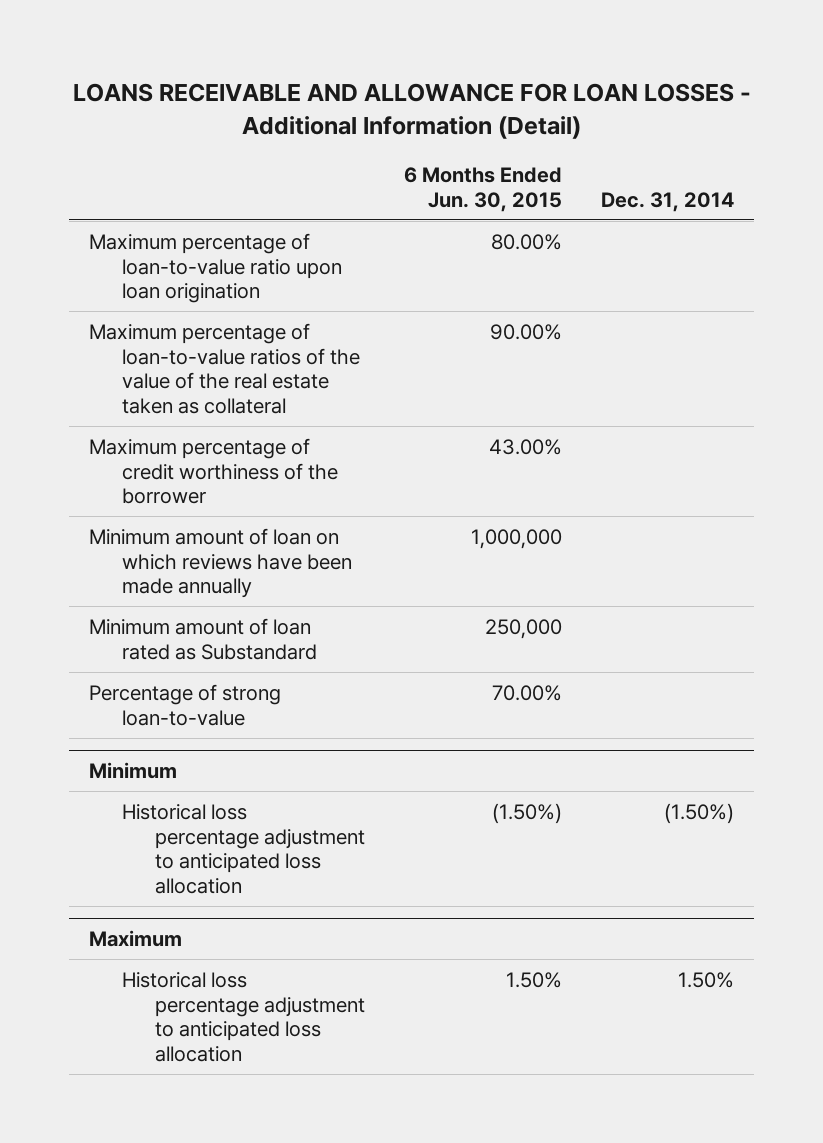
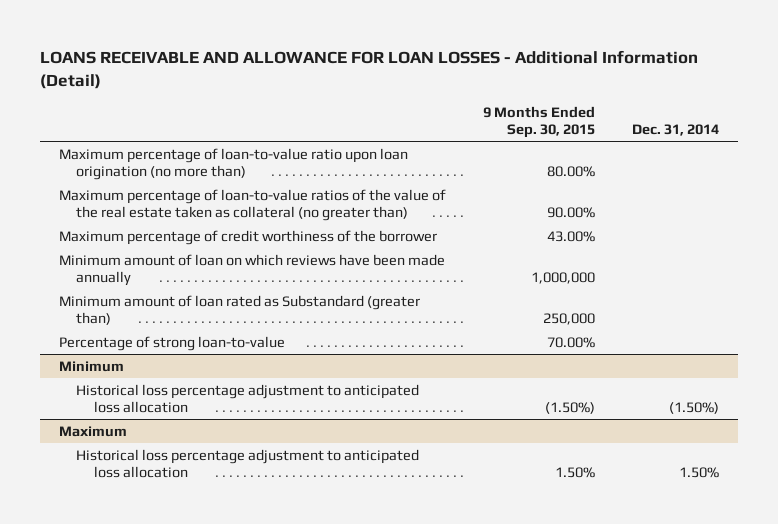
- | 6 Months Ended Jun. 30, 2015 | Dec. 31, 2014
+ | 9 Months Ended Sep. 30, 2015 | Dec. 31, 2014
- Maximum percentage of loan-to-value ratio upon loan origination | 80.00% |
- Maximum percentage of loan-to-value ratios of the value of the real estate taken as collateral | 90.00% |
+ Maximum percentage of loan-to-value ratio upon loan origination (no more than) | 80.00% |
+ Maximum percentage of loan-to-value ratios of the value of the real estate taken as collateral (no greater than) | 90.00% |
- Minimum amount of loan rated as Substandard | 250,000 |
+ Minimum amount of loan rated as Substandard (greater than) | 250,000 |

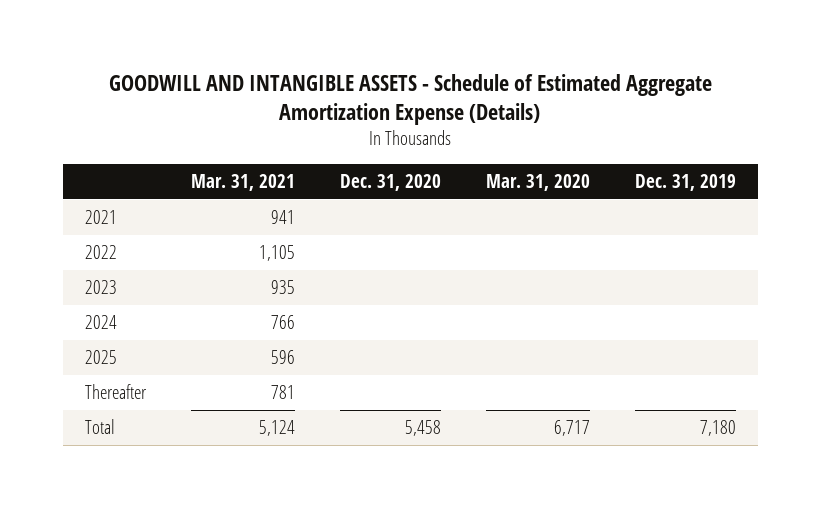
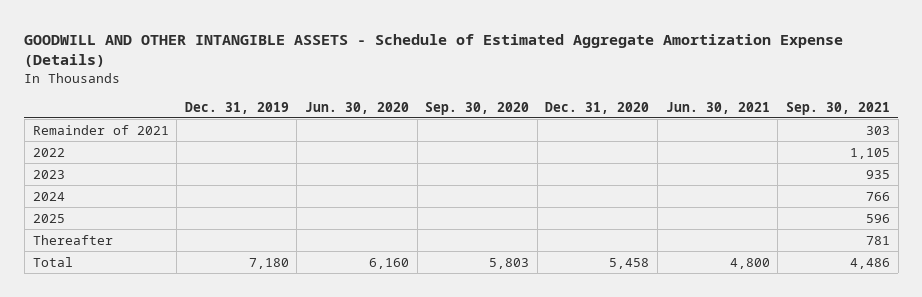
- GOODWILL AND INTANGIBLE ASSETS - Schedule of Estimated Aggregate Amortization Expense (Details)
+ GOODWILL AND OTHER INTANGIBLE ASSETS - Schedule of Estimated Aggregate Amortization Expense (Details)
- | Mar. 31, 2021 | Dec. 31, 2020 | Mar. 31, 2020 | Dec. 31, 2019
+ | Dec. 31, 2019 | Jun. 30, 2020 | Sep. 30, 2020 | Dec. 31, 2020 | Jun. 30, 2021 | Sep. 30, 2021
- 2021 | 941 | | |
+ Remainder of 2021 | | | | | | 303

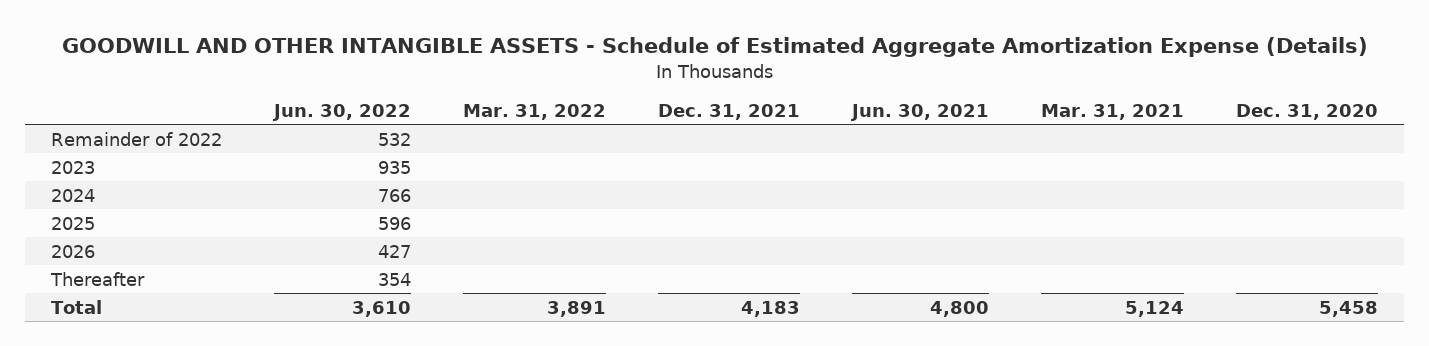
- | Dec. 31, 2019 | Jun. 30, 2020 | Sep. 30, 2020 | Dec. 31, 2020 | Jun. 30, 2021 | Sep. 30, 2021
+ | Jun. 30, 2022 | Mar. 31, 2022 | Dec. 31, 2021 | Jun. 30, 2021 | Mar. 31, 2021 | Dec. 31, 2020
- Remainder of 2021 | | | | | | 303
- 2022 | | | | | | 1,105
+ Remainder of 2022 | 532 | | | | |
+ 2026 | 427 | | | | |

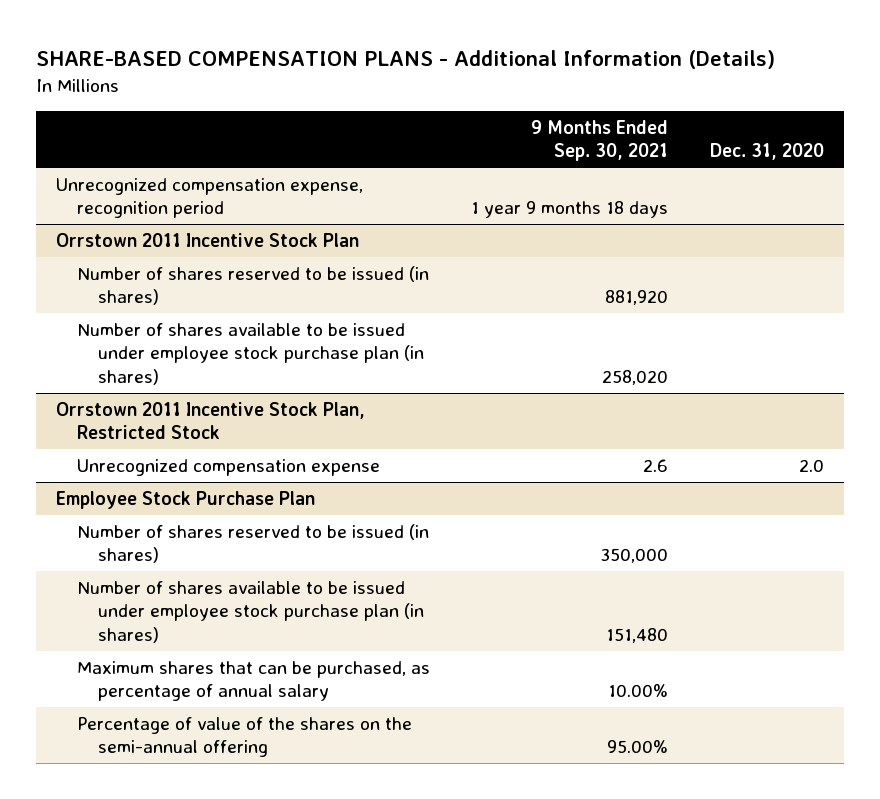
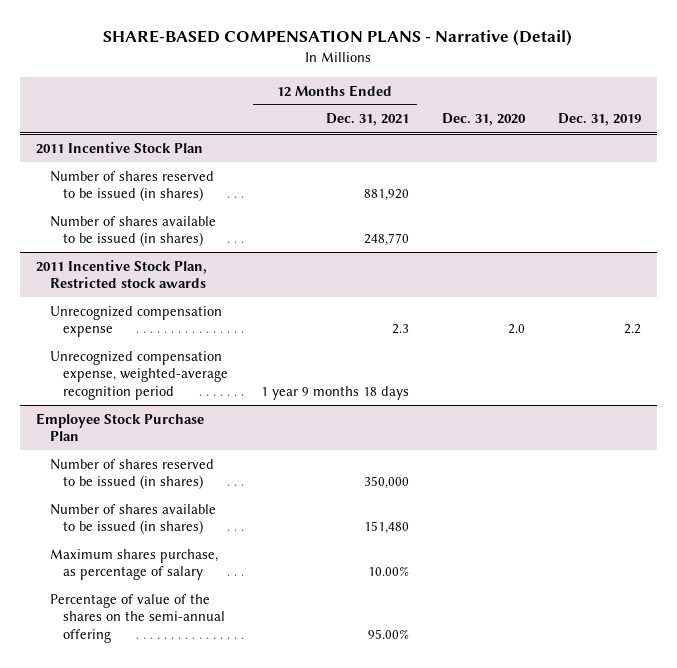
- SHARE-BASED COMPENSATION PLANS - Additional Information (Details)
+ SHARE-BASED COMPENSATION PLANS - Narrative (Detail)
- | 9 Months Ended Sep. 30, 2021 | Dec. 31, 2020
+ | 12 Months Ended Dec. 31, 2021 | Dec. 31, 2020 | Dec. 31, 2019
- Unrecognized compensation expense, recognition period | 1 year 9 months 18 days |
- Orrstown 2011 Incentive Stock Plan
+ 2011 Incentive Stock Plan
- Number of shares available to be issued under employee stock purchase plan (in shares) | 258,020 |
- Orrstown 2011 Incentive Stock Plan, Restricted Stock
+ Number of shares available to be issued (in shares) | 248,770 | |
+ 2011 Incentive Stock Plan, Restricted stock awards
+ Unrecognized compensation expense, weighted-average recognition period | 1 year 9 months 18 days | |
@ Employee Stock Purchase Plan
- Number of shares available to be issued under employee stock purchase plan (in shares) | 151,480 |
- Maximum shares that can be purchased, as percentage of annual salary | 10.00% |
+ Number of shares available to be issued (in shares) | 151,480 | |
+ Maximum shares purchase, as percentage of salary | 10.00% | |

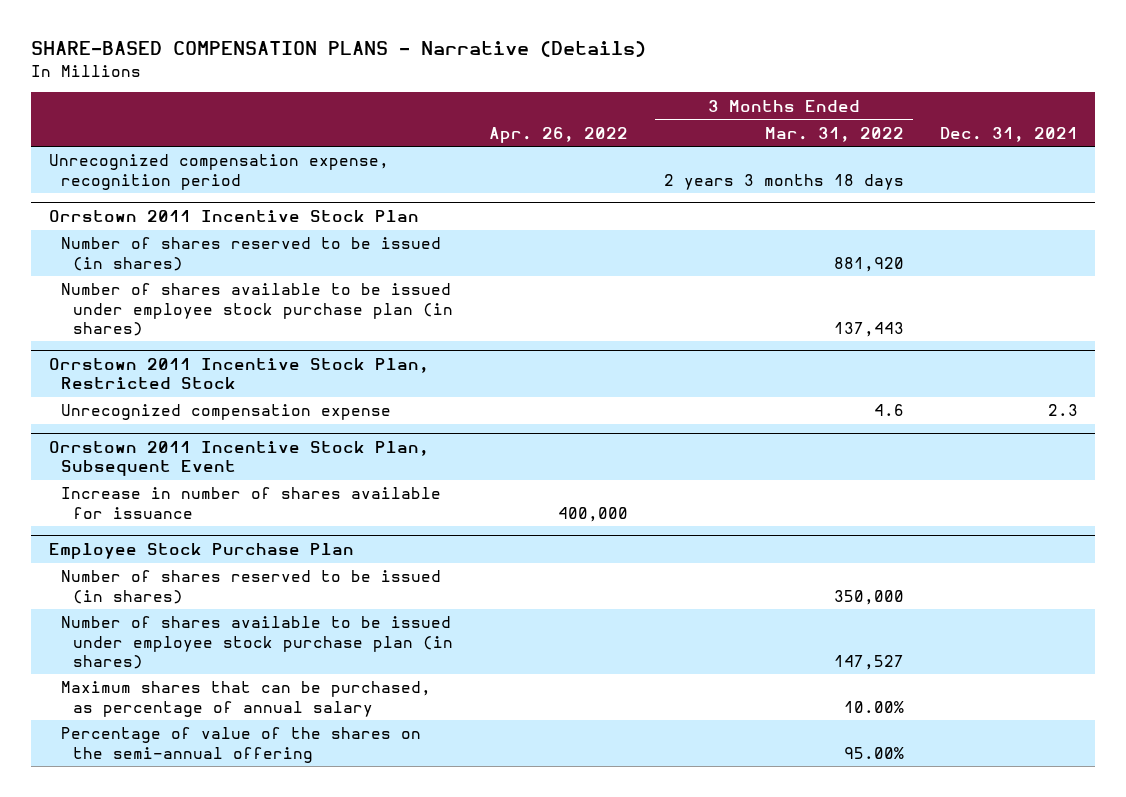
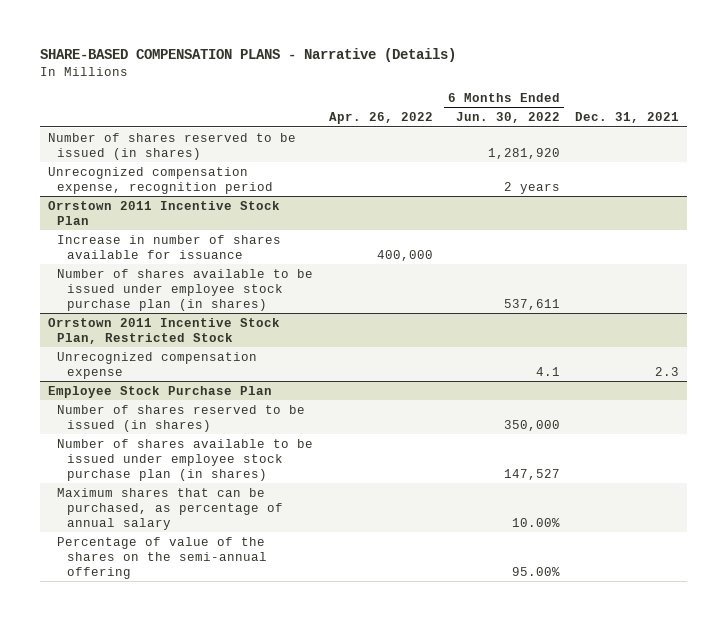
- | Apr. 26, 2022 | 3 Months Ended Mar. 31, 2022 | Dec. 31, 2021
+ | Apr. 26, 2022 | 6 Months Ended Jun. 30, 2022 | Dec. 31, 2021
+ Number of shares reserved to be issued (in shares) | | 1,281,920 |
@ Orrstown 2011 Incentive Stock Plan
- Number of shares reserved to be issued (in shares) | | 881,920 |
+ Increase in number of shares available for issuance | 400,000 | |
- Orrstown 2011 Incentive Stock Plan, Subsequent Event
- Increase in number of shares available for issuance | 400,000 | |

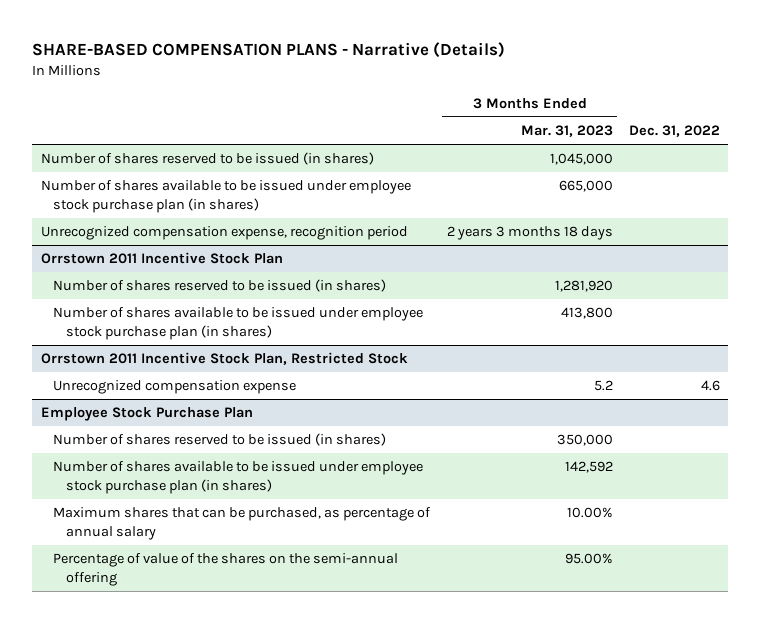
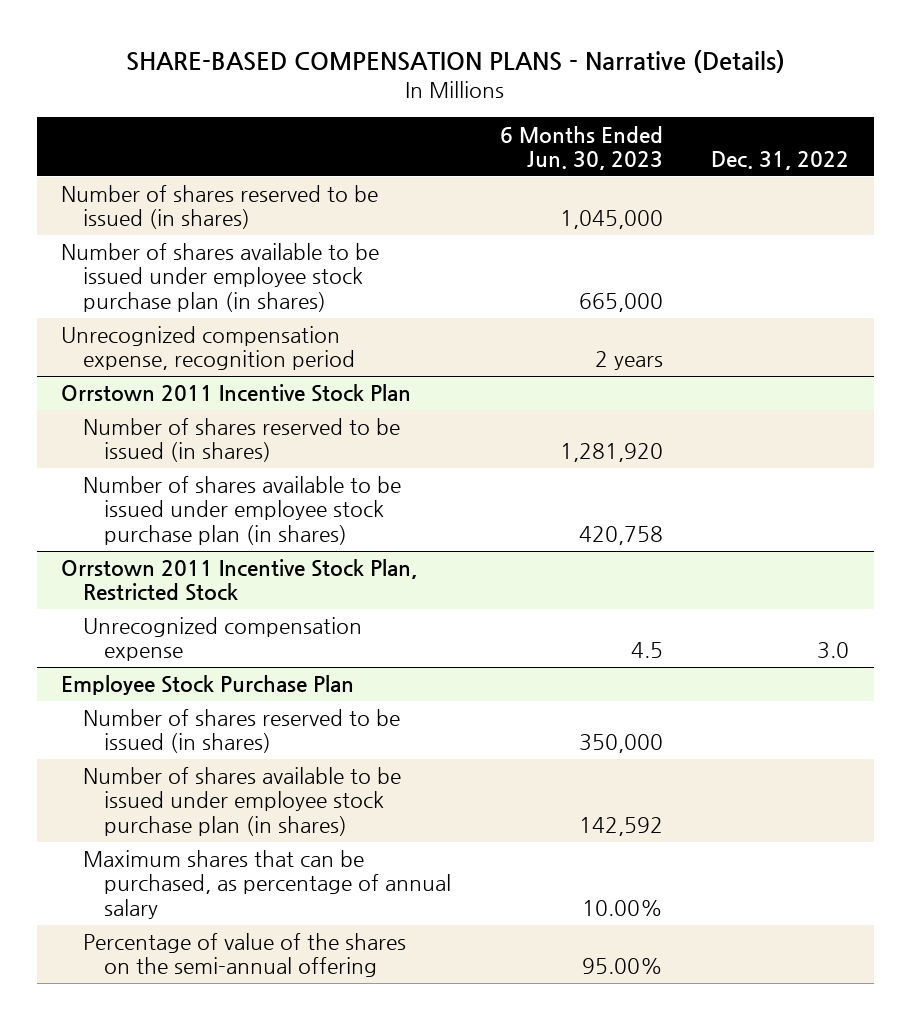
- | 3 Months Ended Mar. 31, 2023 | Dec. 31, 2022
+ | 6 Months Ended Jun. 30, 2023 | Dec. 31, 2022
@ Orrstown 2011 Incentive Stock Plan, Restricted Stock
- Unrecognized compensation expense | 5.2 | 4.6
+ Unrecognized compensation expense | 4.5 | 3.0

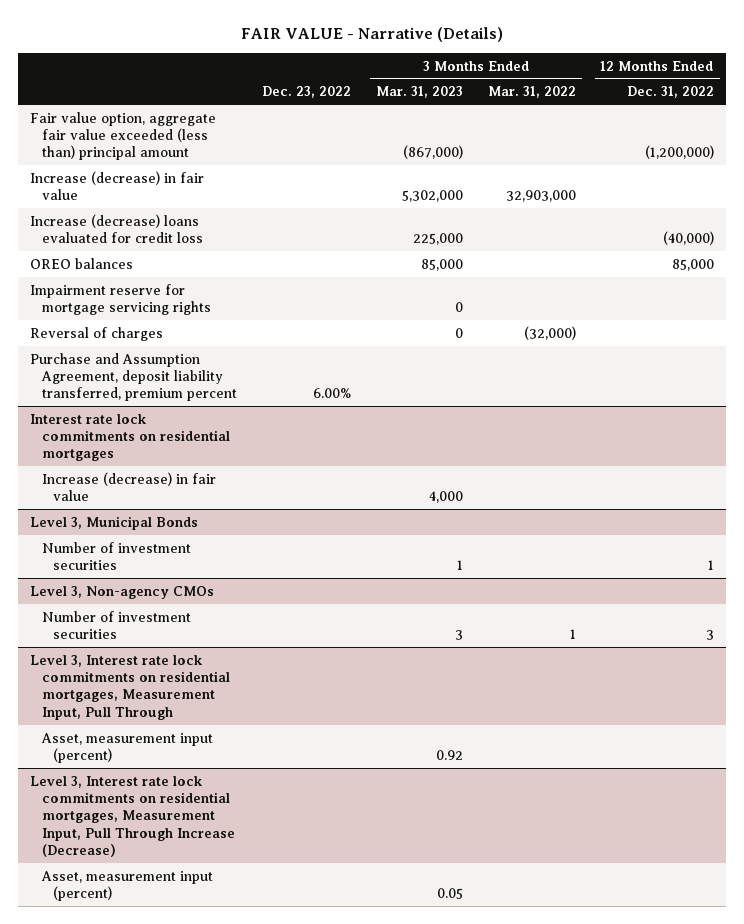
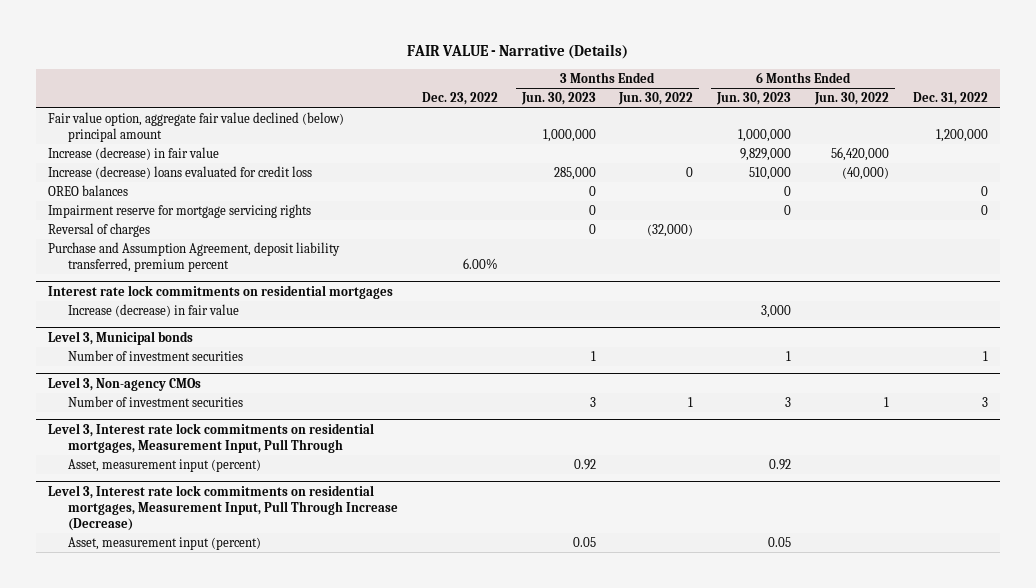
- | Dec. 23, 2022 | 3 Months Ended Mar. 31, 2023 | 3 Months Ended Mar. 31, 2022 | 12 Months Ended Dec. 31, 2022
+ | Dec. 23, 2022 | 3 Months Ended Jun. 30, 2023 | 3 Months Ended Jun. 30, 2022 | 6 Months Ended Jun. 30, 2023 | 6 Months Ended Jun. 30, 2022 | Dec. 31, 2022
- Fair value option, aggregate fair value exceeded (less than) principal amount | | (867,000) | | (1,200,000)
+ Fair value option, aggregate fair value declined (below) principal amount | | 1,000,000 | | 1,000,000 | | 1,200,000
- Level 3, Municipal Bonds
+ Level 3, Municipal bonds

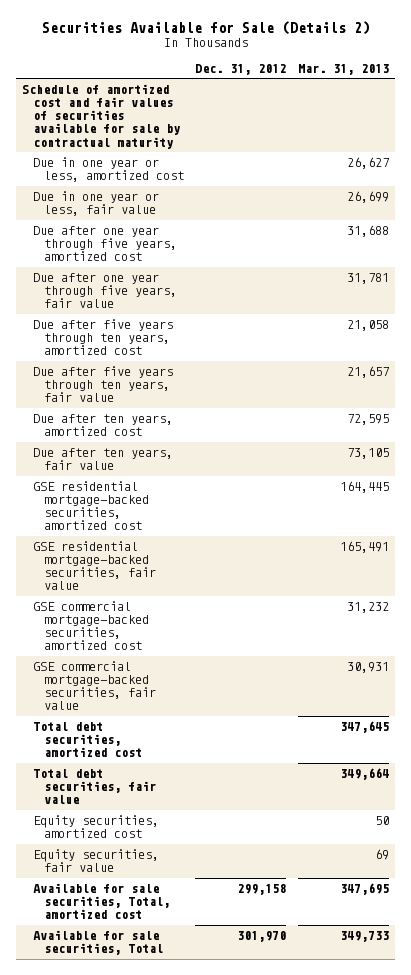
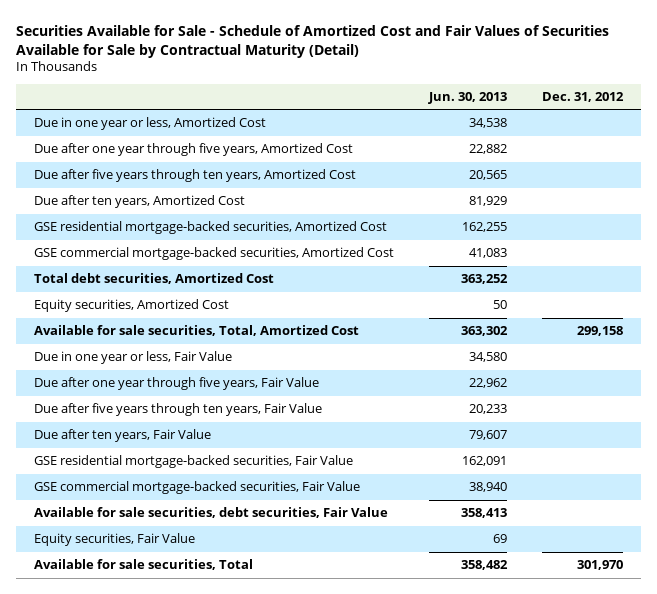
- Securities Available for Sale (Details 2)
+ Securities Available for Sale - Schedule of Amortized Cost and Fair Values of Securities Available for Sale by Contractual Maturity (Detail)
- | Dec. 31, 2012 | Mar. 31, 2013
+ | Jun. 30, 2013 | Dec. 31, 2012
- Schedule of amortized cost and fair values of securities available for sale by contractual maturity
- Due in one year or less, amortized cost | | 26,627
- Due in one year or less, fair value | | 26,699
- Due after one year through five years, amortized cost | | 31,688
- Due after one year through five years, fair value | | 31,781
- Due after five years through ten years, amortized cost | | 21,058
- Due after five years through ten years, fair value | | 21,657
- Due after ten years, amortized cost | | 72,595
- Due after ten years, fair value | | 73,105
- GSE residential mortgage-backed securities, amortized cost | | 164,445
- GSE residential mortgage-backed securities, fair value | | 165,491
- GSE commercial mortgage-backed securities, amortized cost | | 31,232
- GSE commercial mortgage-backed securities, fair value | | 30,931
- Total debt securities, amortized cost | | 347,645
- Total debt securities, fair value | | 349,664
- Equity securities, amortized cost | | 50
- Equity securities, fair value | | 69
- Available for sale securities, Total, amortized cost | 299,158 | 347,695
+ Due in one year or less, Amortized Cost | 34,538 |
+ Due after one year through five years, Amortized Cost | 22,882 |
+ Due after five years through ten years, Amortized Cost | 20,565 |
+ Due after ten years, Amortized Cost | 81,929 |
+ GSE residential mortgage-backed securities, Amortized Cost | 162,255 |
+ GSE commercial mortgage-backed securities, Amortized Cost | 41,083 |
+ Total debt securities, Amortized Cost | 363,252 |
+ Equity securities, Amortized Cost | 50 |
+ Available for sale securities, Total, Amortized Cost | 363,302 | 299,158
+ Due in one year or less, Fair Value | 34,580 |
+ Due after one year through five years, Fair Value | 22,962 |
+ Due after five years through ten years, Fair Value | 20,233 |
+ Due after ten years, Fair Value | 79,607 |
+ GSE residential mortgage-backed securities, Fair Value | 162,091 |
+ GSE commercial mortgage-backed securities, Fair Value | 38,940 |
+ Available for sale securities, debt securities, Fair Value | 358,413 |
+ Equity securities, Fair Value | 69 |

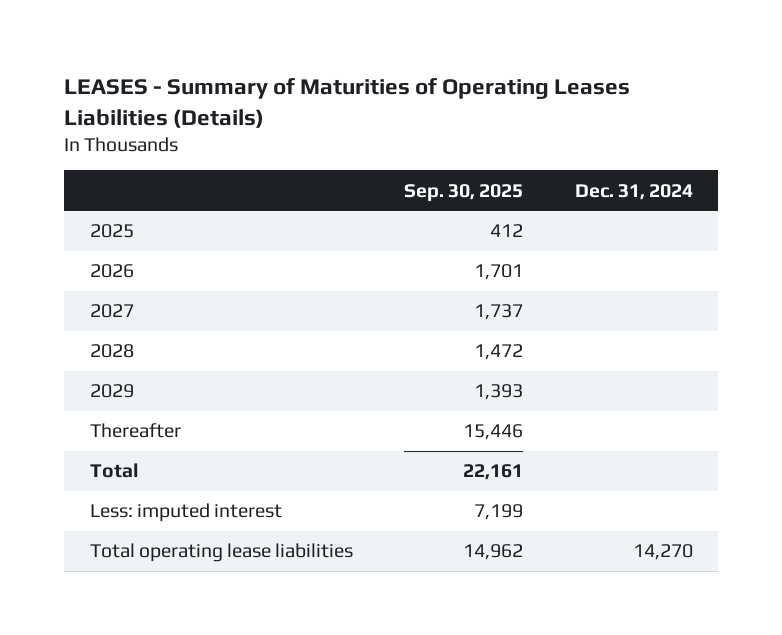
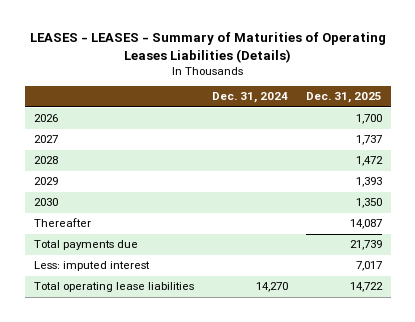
- LEASES - Summary of Maturities of Operating Leases Liabilities (Details)
+ LEASES - LEASES - Summary of Maturities of Operating Leases Liabilities (Details)
- | Sep. 30, 2025 | Dec. 31, 2024
+ | Dec. 31, 2024 | Dec. 31, 2025
- 2025 | 412 |
+ 2030 | | 1,350
- Total | 22,161 |
+ Total payments due | | 21,739

